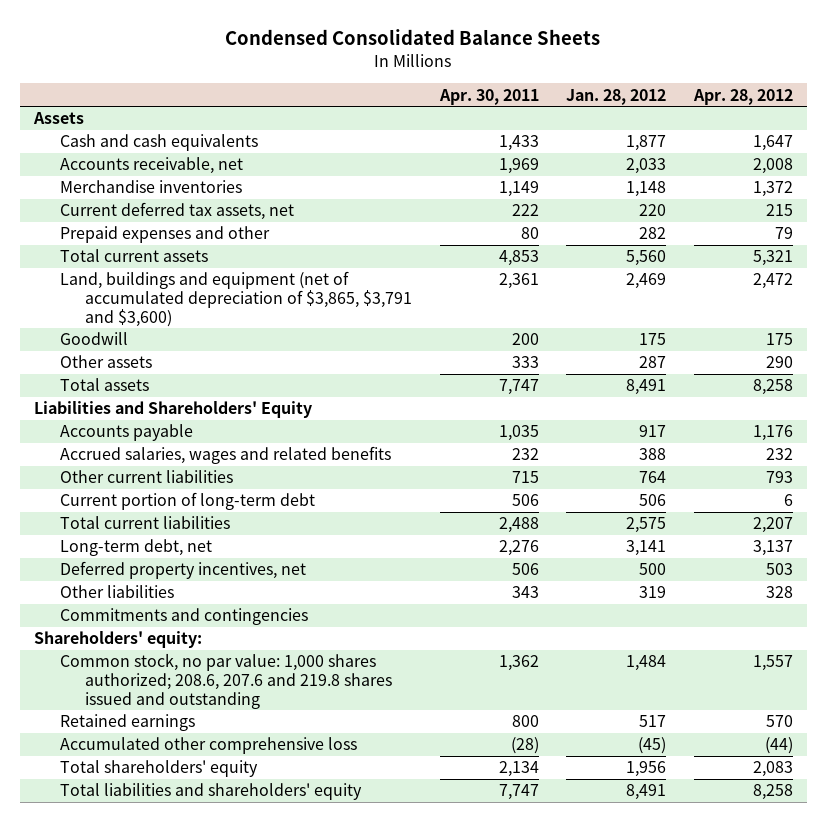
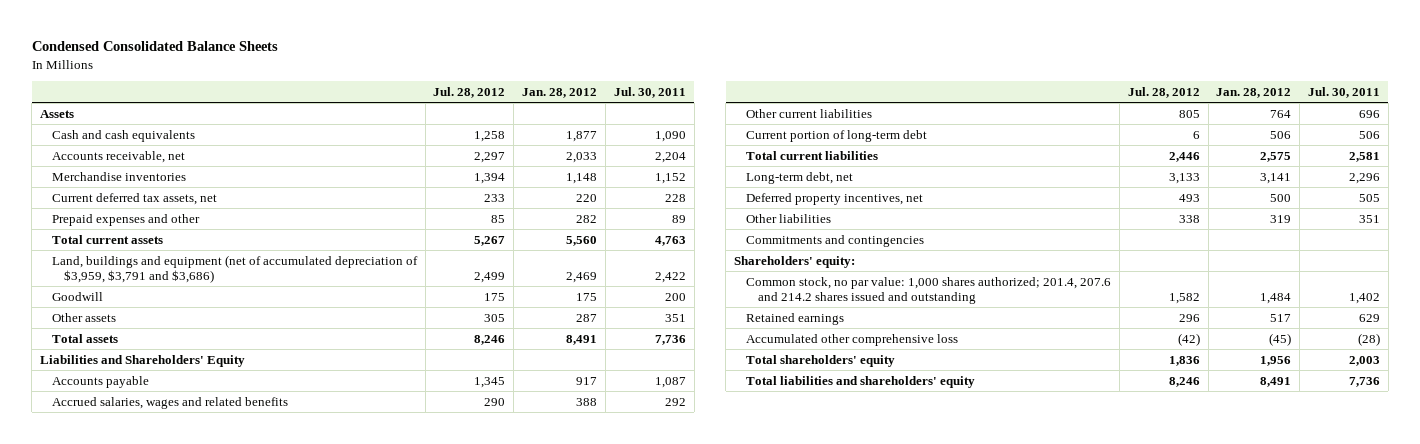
- | Apr. 30, 2011 | Jan. 28, 2012 | Apr. 28, 2012
+ | Jul. 28, 2012 | Jan. 28, 2012 | Jul. 30, 2011
- Land, buildings and equipment (net of accumulated depreciation of $3,865, $3,791 and $3,600) | 2,361 | 2,469 | 2,472
+ Land, buildings and equipment (net of accumulated depreciation of $3,959, $3,791 and $3,686) | 2,499 | 2,469 | 2,422
- Common stock, no par value: 1,000 shares authorized; 208.6, 207.6 and 219.8 shares issued and outstanding | 1,362 | 1,484 | 1,557
+ Common stock, no par value: 1,000 shares authorized; 201.4, 207.6 and 214.2 shares issued and outstanding | 1,582 | 1,484 | 1,402

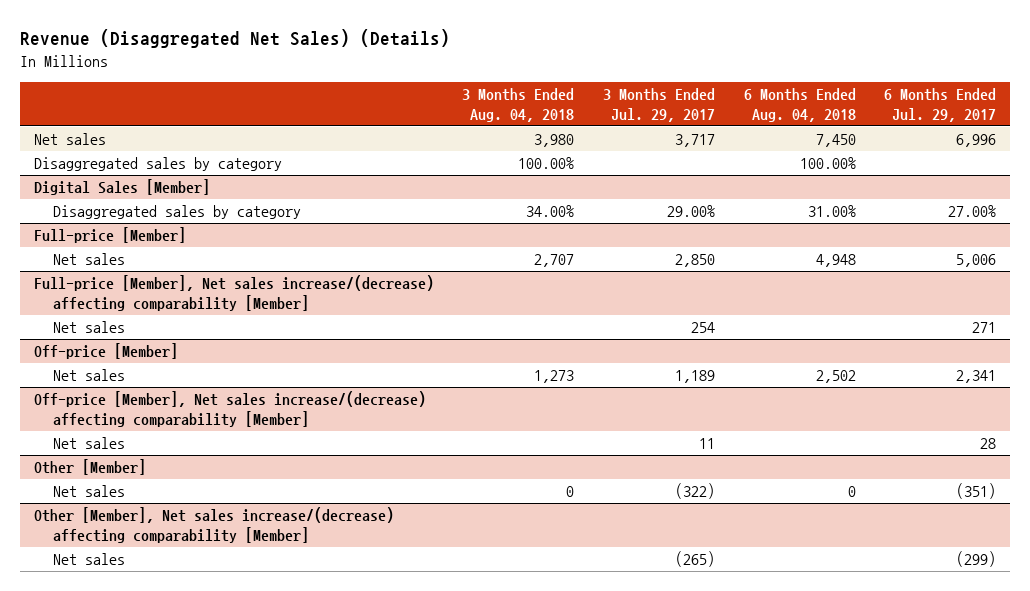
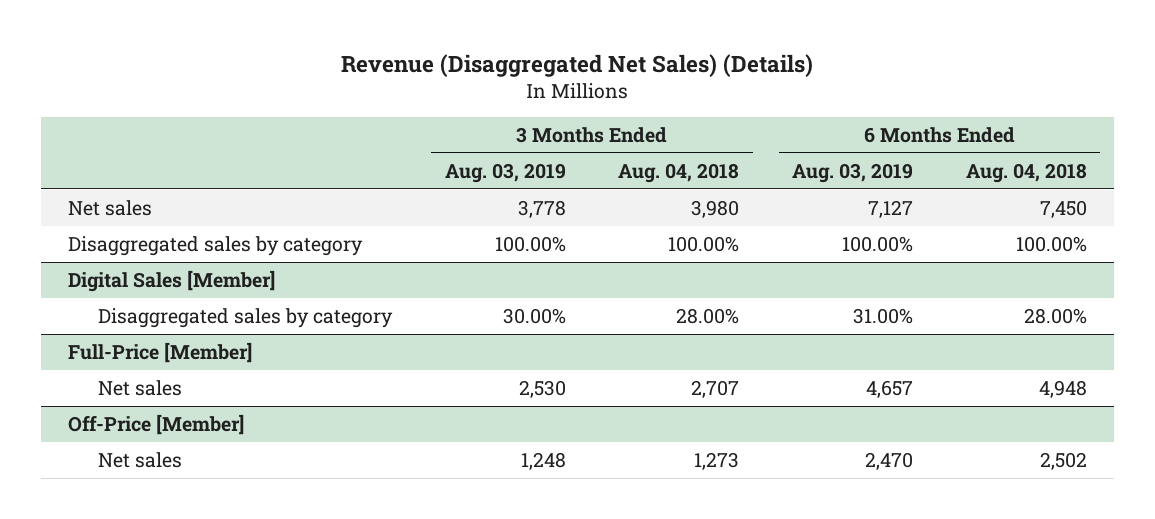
- | 3 Months Ended Aug. 04, 2018 | 3 Months Ended Jul. 29, 2017 | 6 Months Ended Aug. 04, 2018 | 6 Months Ended Jul. 29, 2017
+ | 3 Months Ended Aug. 03, 2019 | 3 Months Ended Aug. 04, 2018 | 6 Months Ended Aug. 03, 2019 | 6 Months Ended Aug. 04, 2018
@ Digital Sales [Member]
- Disaggregated sales by category | 34.00% | 29.00% | 31.00% | 27.00%
- Full-price [Member]
@ Digital Sales [Member]
+ Disaggregated sales by category | 30.00% | 28.00% | 31.00% | 28.00%
+ Full-Price [Member]
- Full-price [Member], Net sales increase/(decrease) affecting comparability [Member]
- Net sales | | 254 | | 271
- Off-price [Member]
+ Off-Price [Member]
- Off-price [Member], Net sales increase/(decrease) affecting comparability [Member]
- Net sales | | 11 | | 28
- Other [Member]
- Net sales | 0 | (322) | 0 | (351)
- Other [Member], Net sales increase/(decrease) affecting comparability [Member]
- Net sales | | (265) | | (299)

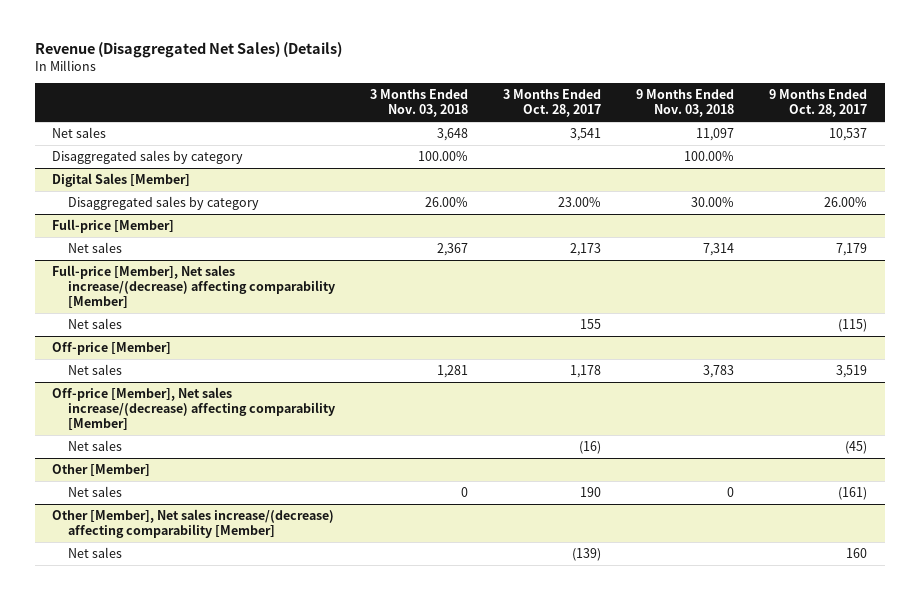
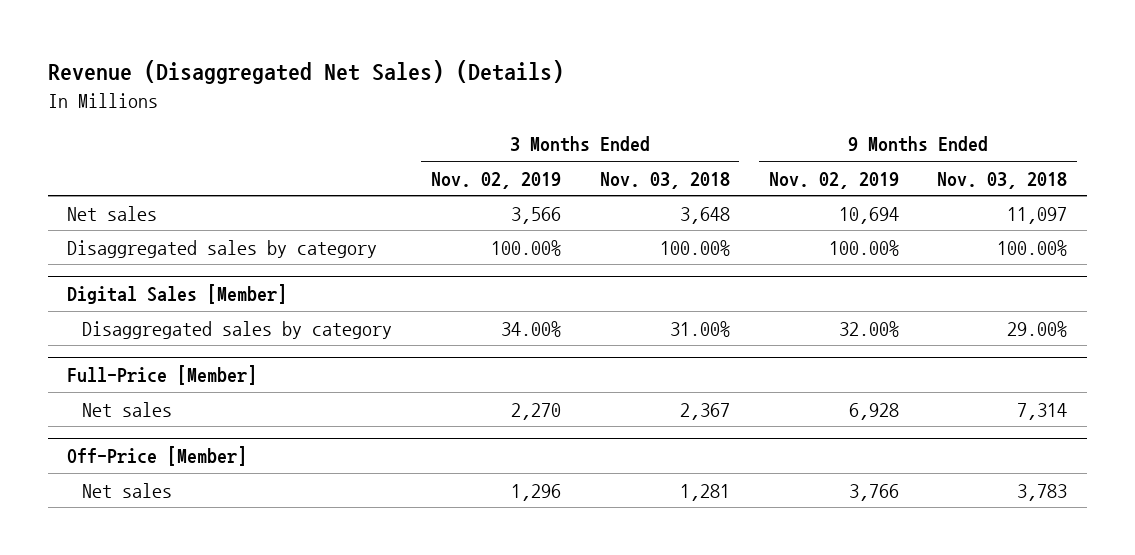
- | 3 Months Ended Nov. 03, 2018 | 3 Months Ended Oct. 28, 2017 | 9 Months Ended Nov. 03, 2018 | 9 Months Ended Oct. 28, 2017
+ | 3 Months Ended Nov. 02, 2019 | 3 Months Ended Nov. 03, 2018 | 9 Months Ended Nov. 02, 2019 | 9 Months Ended Nov. 03, 2018
@ Digital Sales [Member]
- Disaggregated sales by category | 26.00% | 23.00% | 30.00% | 26.00%
- Full-price [Member]
@ Digital Sales [Member]
+ Disaggregated sales by category | 34.00% | 31.00% | 32.00% | 29.00%
+ Full-Price [Member]
- Full-price [Member], Net sales increase/(decrease) affecting comparability [Member]
- Net sales | | 155 | | (115)
- Off-price [Member]
+ Off-Price [Member]
- Off-price [Member], Net sales increase/(decrease) affecting comparability [Member]
- Net sales | | (16) | | (45)
- Other [Member]
- Net sales | 0 | 190 | 0 | (161)
- Other [Member], Net sales increase/(decrease) affecting comparability [Member]
- Net sales | | (139) | | 160

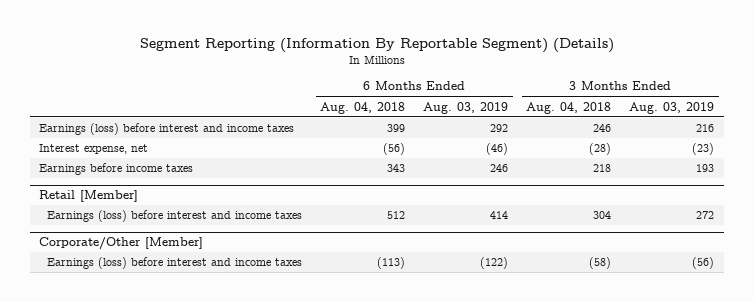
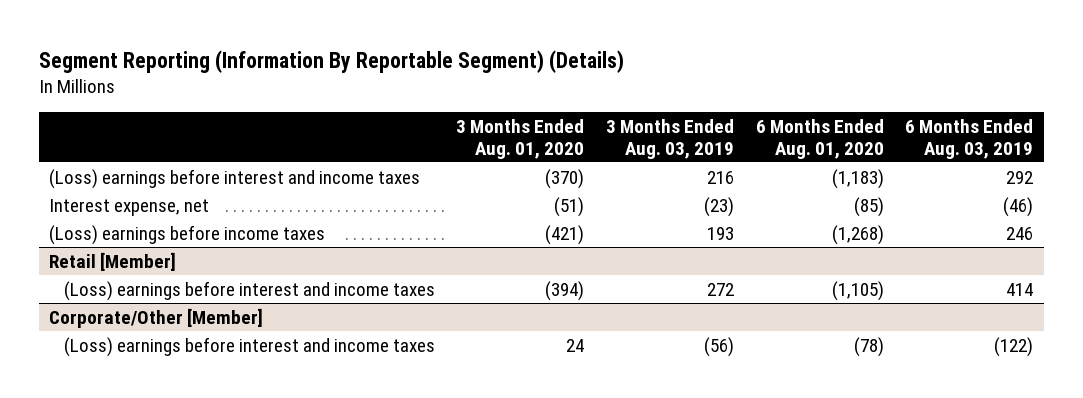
- | 6 Months Ended Aug. 04, 2018 | 6 Months Ended Aug. 03, 2019 | 3 Months Ended Aug. 04, 2018 | 3 Months Ended Aug. 03, 2019
+ | 3 Months Ended Aug. 01, 2020 | 3 Months Ended Aug. 03, 2019 | 6 Months Ended Aug. 01, 2020 | 6 Months Ended Aug. 03, 2019
- Earnings (loss) before interest and income taxes | 399 | 292 | 246 | 216
+ (Loss) earnings before interest and income taxes | (370) | 216 | (1,183) | 292
- Earnings before income taxes | 343 | 246 | 218 | 193
+ (Loss) earnings before income taxes | (421) | 193 | (1,268) | 246
@ Retail [Member]
- Earnings (loss) before interest and income taxes | 512 | 414 | 304 | 272
+ (Loss) earnings before interest and income taxes | (394) | 272 | (1,105) | 414
@ Corporate/Other [Member]
- Earnings (loss) before interest and income taxes | (113) | (122) | (58) | (56)
+ (Loss) earnings before interest and income taxes | 24 | (56) | (78) | (122)

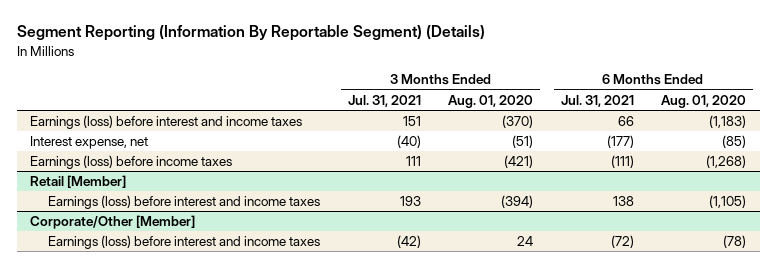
- | 3 Months Ended Aug. 01, 2020 | 3 Months Ended Aug. 03, 2019 | 6 Months Ended Aug. 01, 2020 | 6 Months Ended Aug. 03, 2019
+ | 3 Months Ended Jul. 31, 2021 | 3 Months Ended Aug. 01, 2020 | 6 Months Ended Jul. 31, 2021 | 6 Months Ended Aug. 01, 2020
- (Loss) earnings before interest and income taxes | (370) | 216 | (1,183) | 292
+ Earnings (loss) before interest and income taxes | 151 | (370) | 66 | (1,183)
- (Loss) earnings before income taxes | (421) | 193 | (1,268) | 246
+ Earnings (loss) before income taxes | 111 | (421) | (111) | (1,268)
@ Retail [Member]
- (Loss) earnings before interest and income taxes | (394) | 272 | (1,105) | 414
+ Earnings (loss) before interest and income taxes | 193 | (394) | 138 | (1,105)
@ Corporate/Other [Member]
- (Loss) earnings before interest and income taxes | 24 | (56) | (78) | (122)
+ Earnings (loss) before interest and income taxes | (42) | 24 | (72) | (78)

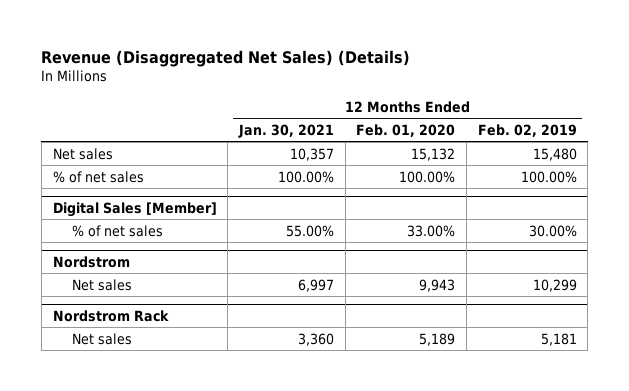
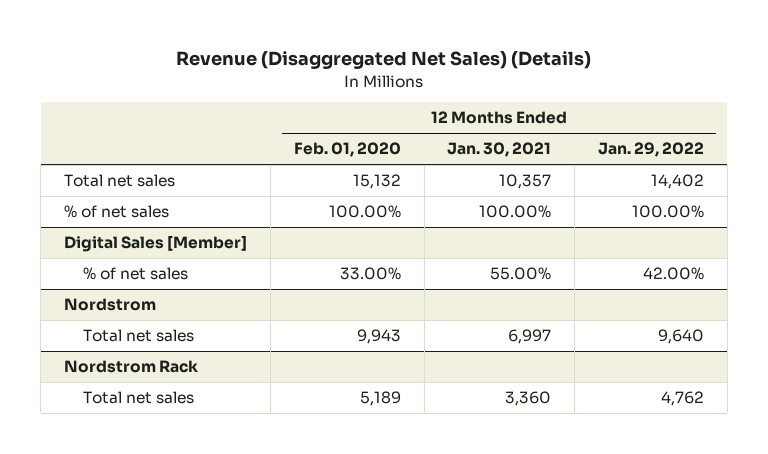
- | 12 Months Ended Jan. 30, 2021 | 12 Months Ended Feb. 01, 2020 | 12 Months Ended Feb. 02, 2019
+ | 12 Months Ended Feb. 01, 2020 | 12 Months Ended Jan. 30, 2021 | 12 Months Ended Jan. 29, 2022
- Net sales | 10,357 | 15,132 | 15,480
+ Total net sales | 15,132 | 10,357 | 14,402
@ Nordstrom
- Net sales | 6,997 | 9,943 | 10,299
+ Total net sales | 9,943 | 6,997 | 9,640
@ Nordstrom Rack
- Net sales | 3,360 | 5,189 | 5,181
+ Total net sales | 5,189 | 3,360 | 4,762

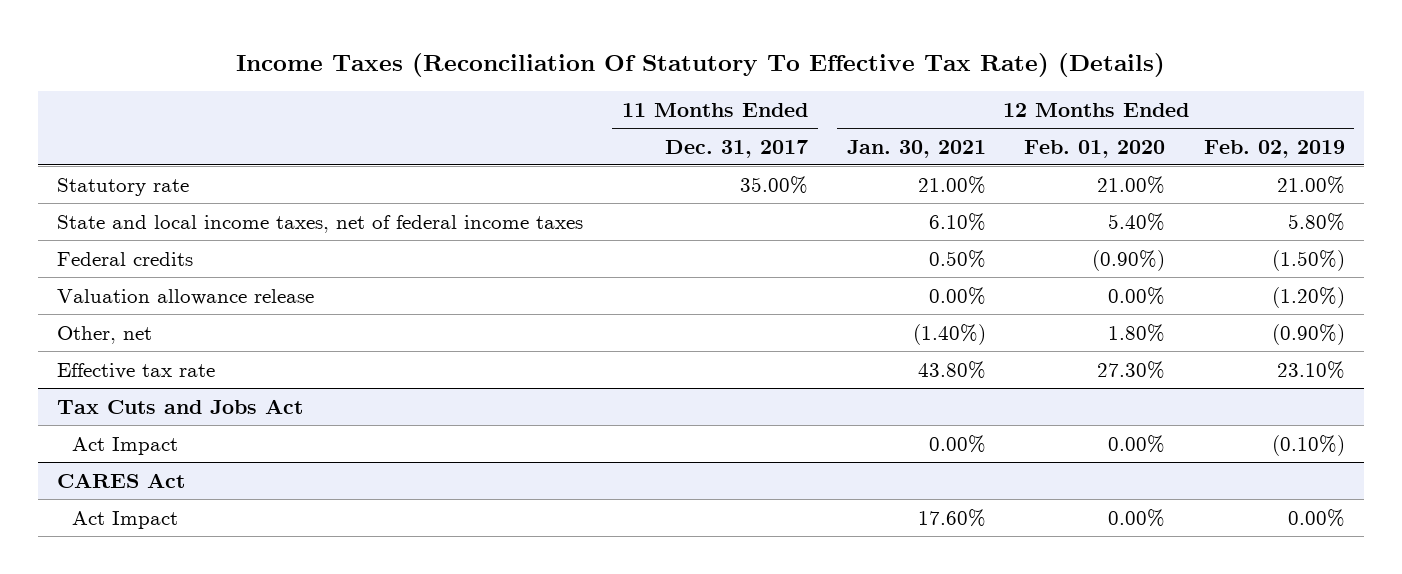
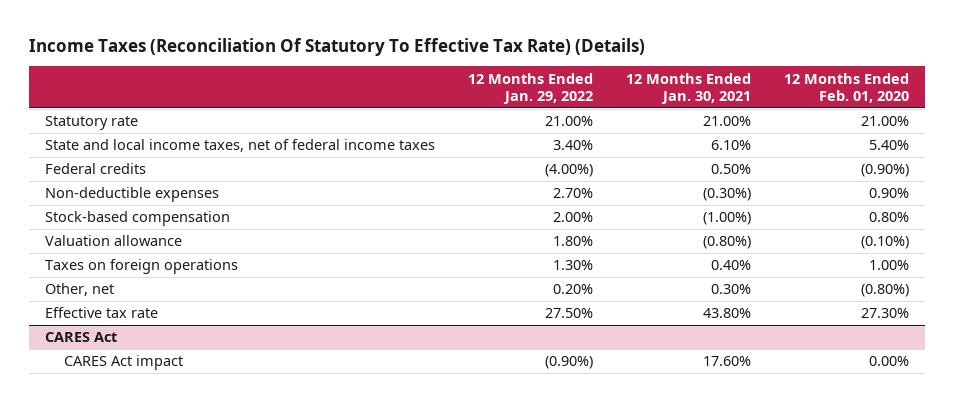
- | 11 Months Ended Dec. 31, 2017 | 12 Months Ended Jan. 30, 2021 | 12 Months Ended Feb. 01, 2020 | 12 Months Ended Feb. 02, 2019
+ | 12 Months Ended Jan. 29, 2022 | 12 Months Ended Jan. 30, 2021 | 12 Months Ended Feb. 01, 2020
- Valuation allowance release | | 0.00% | 0.00% | (1.20%)
- Other, net | | (1.40%) | 1.80% | (0.90%)
+ Non-deductible expenses | 2.70% | (0.30%) | 0.90%
+ Stock-based compensation | 2.00% | (1.00%) | 0.80%
+ Valuation allowance | 1.80% | (0.80%) | (0.10%)
+ Taxes on foreign operations | 1.30% | 0.40% | 1.00%
+ Other, net | 0.20% | 0.30% | (0.80%)
- Tax Cuts and Jobs Act
- Act Impact | | 0.00% | 0.00% | (0.10%)
@ CARES Act
- Act Impact | | 17.60% | 0.00% | 0.00%
+ CARES Act impact | (0.90%) | 17.60% | 0.00%

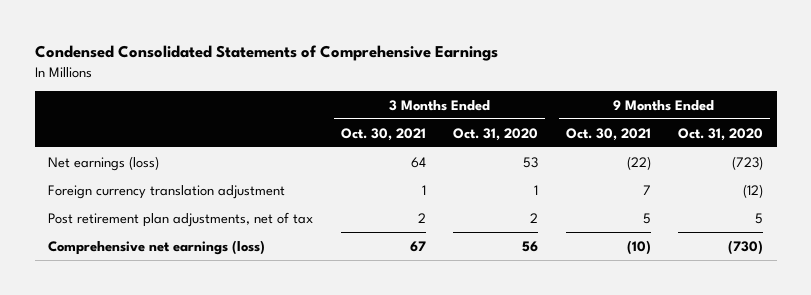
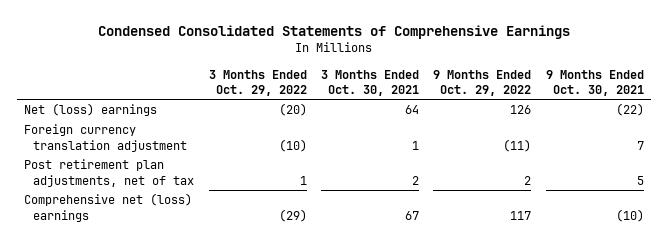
- | 3 Months Ended Oct. 30, 2021 | 3 Months Ended Oct. 31, 2020 | 9 Months Ended Oct. 30, 2021 | 9 Months Ended Oct. 31, 2020
+ | 3 Months Ended Oct. 29, 2022 | 3 Months Ended Oct. 30, 2021 | 9 Months Ended Oct. 29, 2022 | 9 Months Ended Oct. 30, 2021
- Net earnings (loss) | 64 | 53 | (22) | (723)
+ Net (loss) earnings | (20) | 64 | 126 | (22)
- Comprehensive net earnings (loss) | 67 | 56 | (10) | (730)
+ Comprehensive net (loss) earnings | (29) | 67 | 117 | (10)

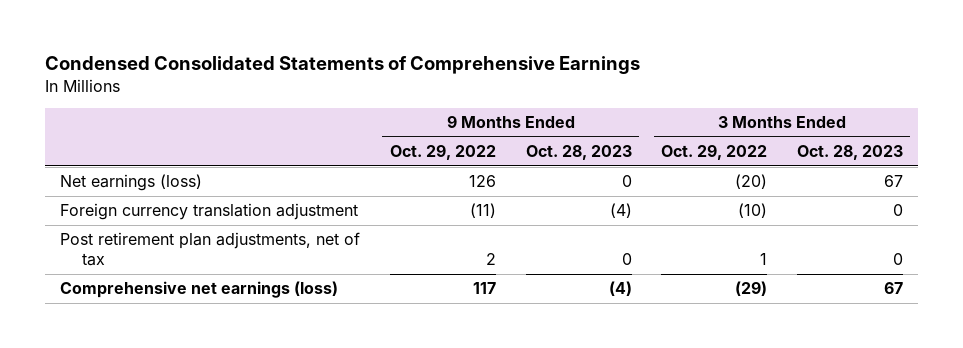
- | 3 Months Ended Oct. 29, 2022 | 3 Months Ended Oct. 30, 2021 | 9 Months Ended Oct. 29, 2022 | 9 Months Ended Oct. 30, 2021
+ | 9 Months Ended Oct. 29, 2022 | 9 Months Ended Oct. 28, 2023 | 3 Months Ended Oct. 29, 2022 | 3 Months Ended Oct. 28, 2023
- Net (loss) earnings | (20) | 64 | 126 | (22)
+ Net earnings (loss) | 126 | 0 | (20) | 67
- Comprehensive net (loss) earnings | (29) | 67 | 117 | (10)
+ Comprehensive net earnings (loss) | 117 | (4) | (29) | 67

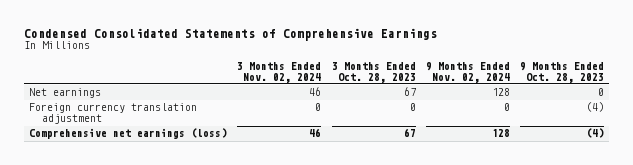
- | 9 Months Ended Oct. 29, 2022 | 9 Months Ended Oct. 28, 2023 | 3 Months Ended Oct. 29, 2022 | 3 Months Ended Oct. 28, 2023
+ | 3 Months Ended Nov. 02, 2024 | 3 Months Ended Oct. 28, 2023 | 9 Months Ended Nov. 02, 2024 | 9 Months Ended Oct. 28, 2023
- Net earnings (loss) | 126 | 0 | (20) | 67
+ Net earnings | 46 | 67 | 128 | 0
- Post retirement plan adjustments, net of tax | 2 | 0 | 1 | 0

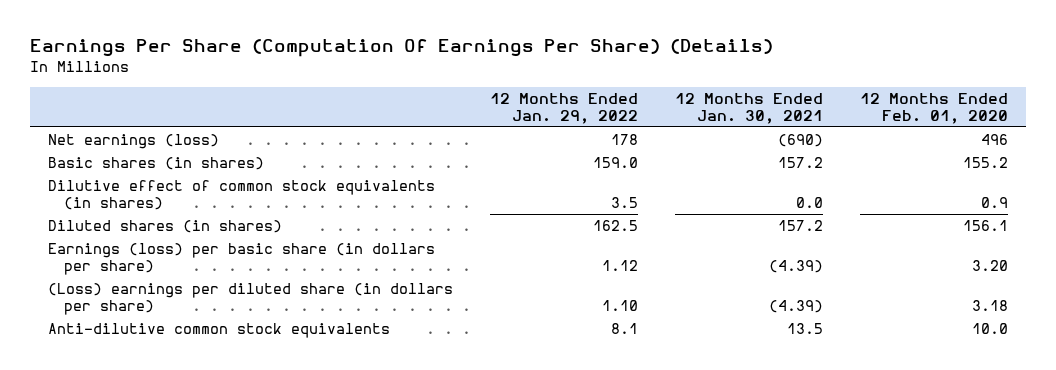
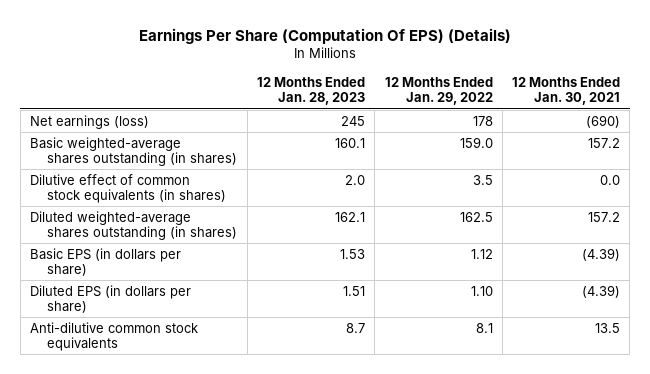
- Earnings Per Share (Computation Of Earnings Per Share) (Details)
+ Earnings Per Share (Computation Of EPS) (Details)
- | 12 Months Ended Jan. 29, 2022 | 12 Months Ended Jan. 30, 2021 | 12 Months Ended Feb. 01, 2020
+ | 12 Months Ended Jan. 28, 2023 | 12 Months Ended Jan. 29, 2022 | 12 Months Ended Jan. 30, 2021
- Basic shares (in shares) | 159.0 | 157.2 | 155.2
+ Basic weighted-average shares outstanding (in shares) | 160.1 | 159.0 | 157.2
- Diluted shares (in shares) | 162.5 | 157.2 | 156.1
- Earnings (loss) per basic share (in dollars per share) | 1.12 | (4.39) | 3.20
- (Loss) earnings per diluted share (in dollars per share) | 1.10 | (4.39) | 3.18
+ Diluted weighted-average shares outstanding (in shares) | 162.1 | 162.5 | 157.2
+ Basic EPS (in dollars per share) | 1.53 | 1.12 | (4.39)
+ Diluted EPS (in dollars per share) | 1.51 | 1.10 | (4.39)

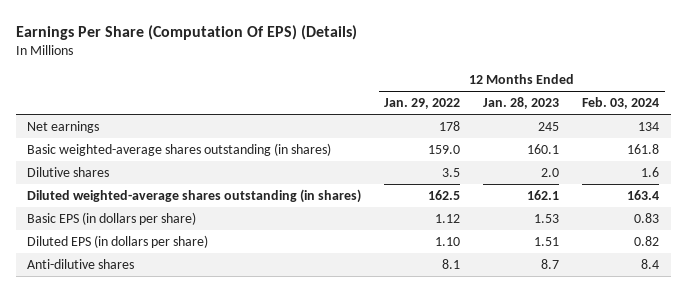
- | 12 Months Ended Jan. 28, 2023 | 12 Months Ended Jan. 29, 2022 | 12 Months Ended Jan. 30, 2021
+ | 12 Months Ended Jan. 29, 2022 | 12 Months Ended Jan. 28, 2023 | 12 Months Ended Feb. 03, 2024
- Net earnings (loss) | 245 | 178 | (690)
+ Net earnings | 178 | 245 | 134
- Dilutive effect of common stock equivalents (in shares) | 2.0 | 3.5 | 0.0
+ Dilutive shares | 3.5 | 2.0 | 1.6
- Anti-dilutive common stock equivalents | 8.7 | 8.1 | 13.5
+ Anti-dilutive shares | 8.1 | 8.7 | 8.4

